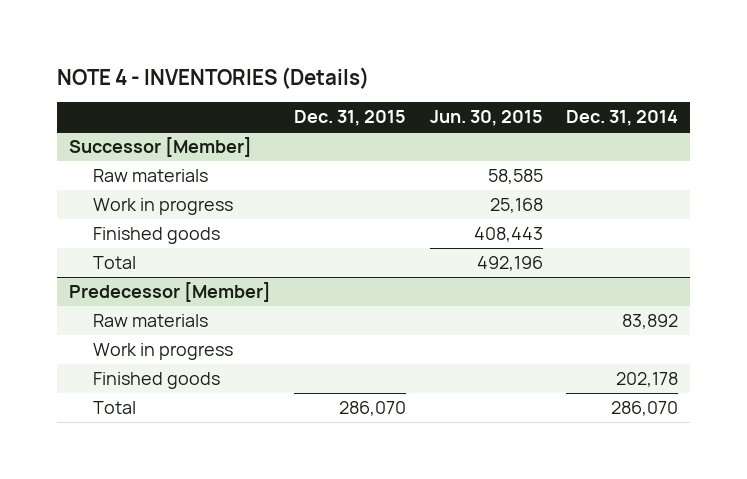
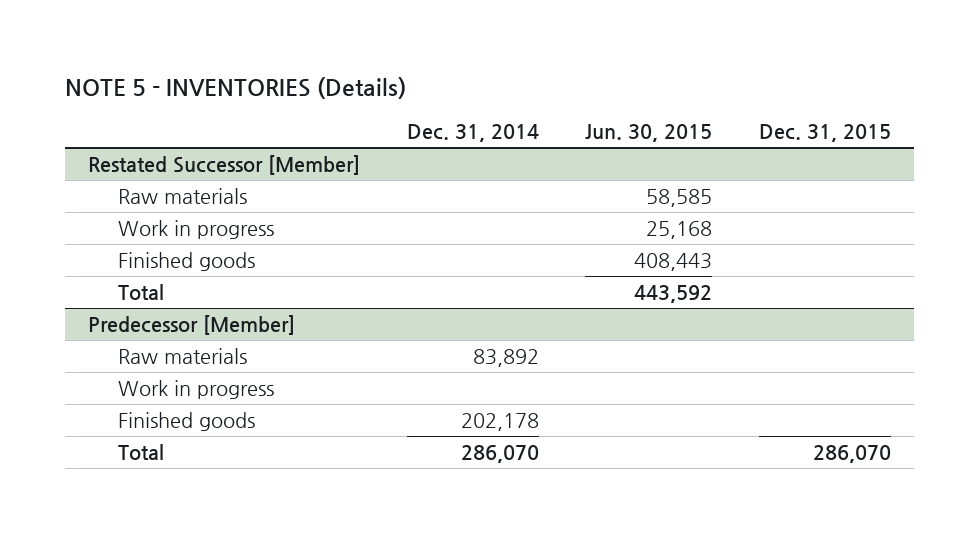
- NOTE 4 - INVENTORIES (Details)
+ NOTE 5 - INVENTORIES (Details)
- | Dec. 31, 2015 | Jun. 30, 2015 | Dec. 31, 2014
+ | Dec. 31, 2014 | Jun. 30, 2015 | Dec. 31, 2015
- Successor [Member]
+ Restated Successor [Member]
- Total | | 492,196 |
+ Total | | 443,592 |

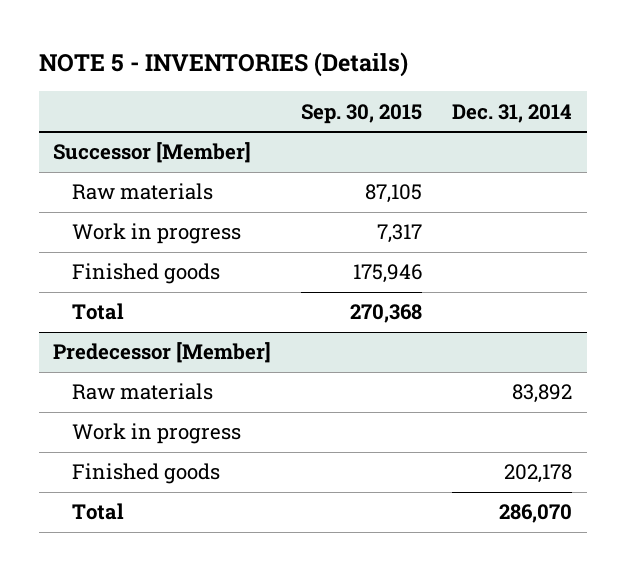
- | Dec. 31, 2014 | Jun. 30, 2015 | Dec. 31, 2015
+ | Sep. 30, 2015 | Dec. 31, 2014
- Restated Successor [Member]
+ Successor [Member]

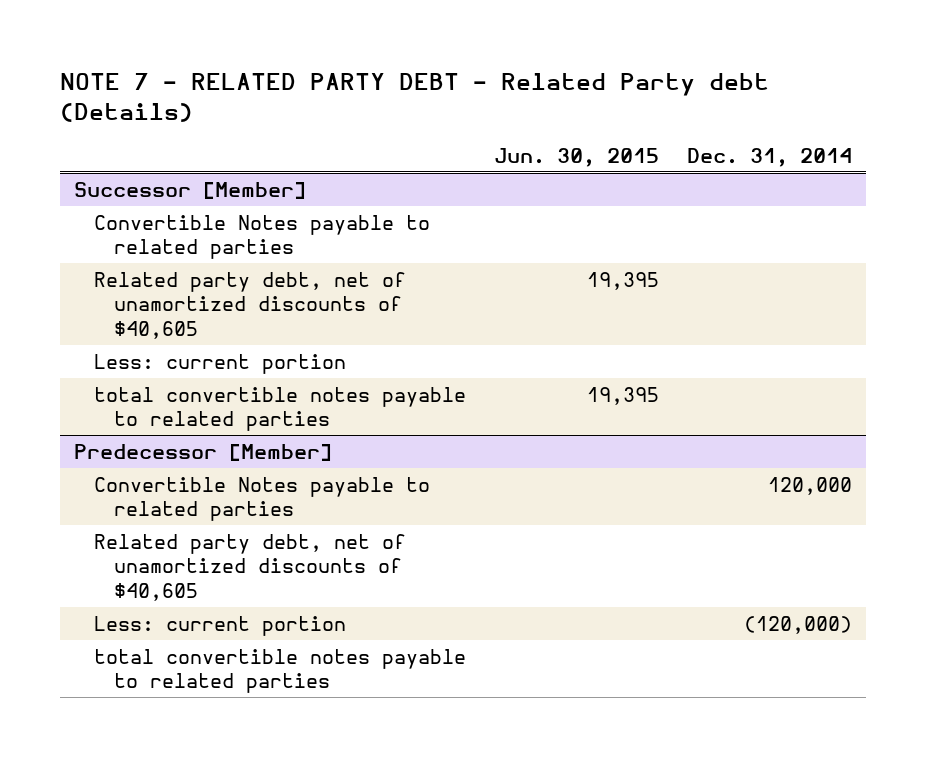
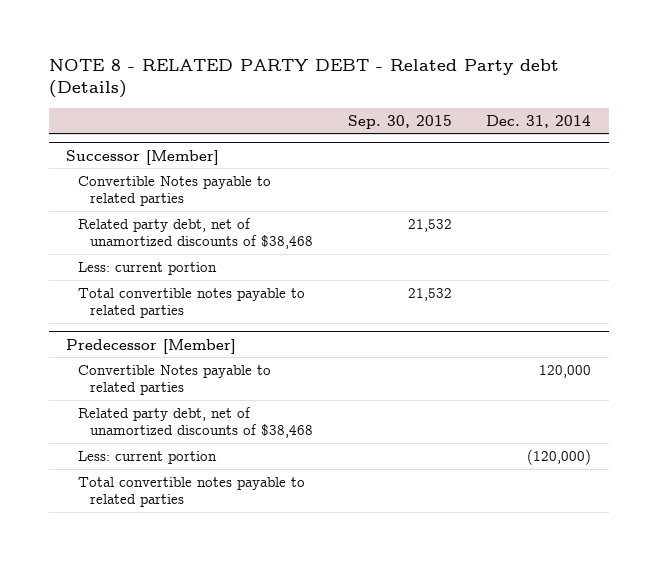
- NOTE 7 - RELATED PARTY DEBT - Related Party debt (Details)
+ NOTE 8 - RELATED PARTY DEBT - Related Party debt (Details)
- | Jun. 30, 2015 | Dec. 31, 2014
+ | Sep. 30, 2015 | Dec. 31, 2014
@ Successor [Member]
- Related party debt, net of unamortized discounts of $40,605 | 19,395 |
+ Related party debt, net of unamortized discounts of $38,468 | 21,532 |
- total convertible notes payable to related parties | 19,395 |
+ Total convertible notes payable to related parties | 21,532 |
@ Predecessor [Member]
- Related party debt, net of unamortized discounts of $40,605
+ Related party debt, net of unamortized discounts of $38,468
- total convertible notes payable to related parties
+ Total convertible notes payable to related parties

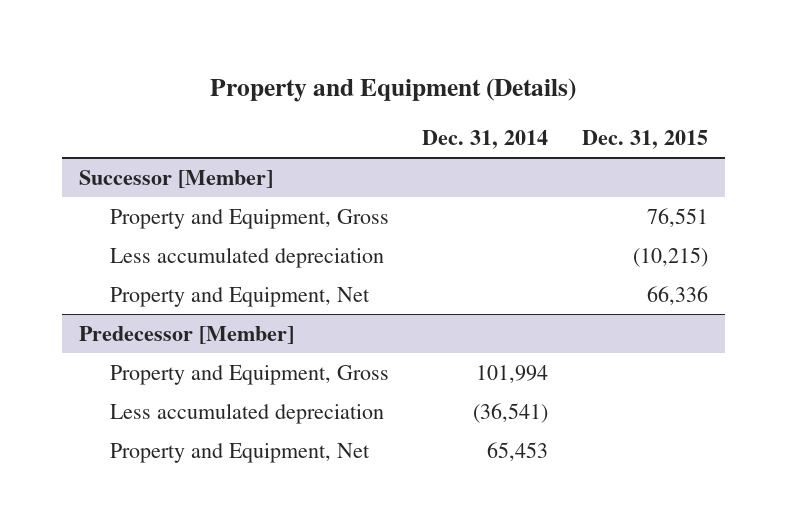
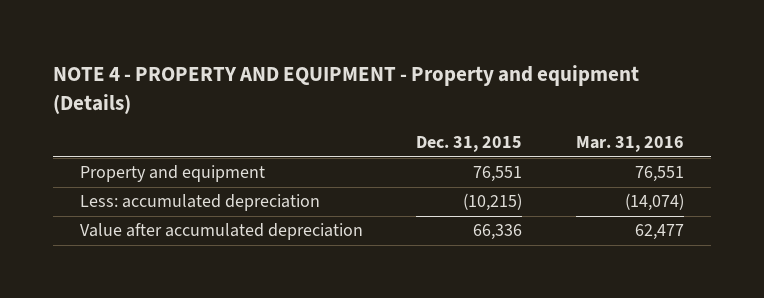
- Property and Equipment (Details)
+ NOTE 4 - PROPERTY AND EQUIPMENT - Property and equipment (Details)
- | Dec. 31, 2014 | Dec. 31, 2015
+ | Dec. 31, 2015 | Mar. 31, 2016
- Successor [Member]
- Property and Equipment, Gross | | 76,551
- Less accumulated depreciation | | (10,215)
- Property and Equipment, Net | | 66,336
- Predecessor [Member]
- Property and Equipment, Gross | 101,994 |
- Less accumulated depreciation | (36,541) |
- Property and Equipment, Net | 65,453 |
+ Property and equipment | 76,551 | 76,551
+ Less: accumulated depreciation | (10,215) | (14,074)
+ Value after accumulated depreciation | 66,336 | 62,477

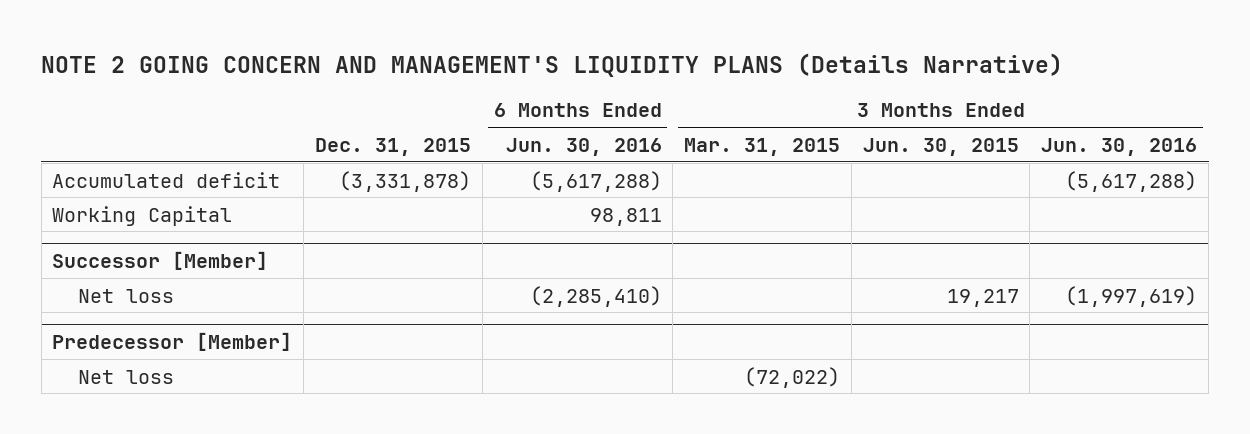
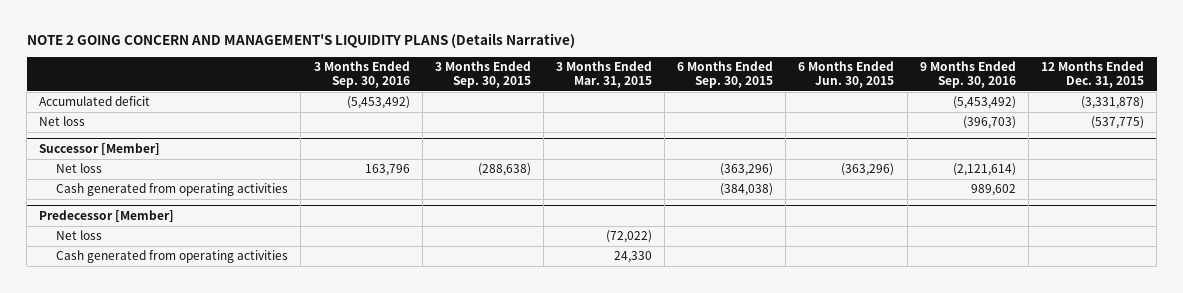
- | Dec. 31, 2015 | 6 Months Ended Jun. 30, 2016 | 3 Months Ended Mar. 31, 2015 | 3 Months Ended Jun. 30, 2015 | 3 Months Ended Jun. 30, 2016
+ | 3 Months Ended Sep. 30, 2016 | 3 Months Ended Sep. 30, 2015 | 3 Months Ended Mar. 31, 2015 | 6 Months Ended Sep. 30, 2015 | 6 Months Ended Jun. 30, 2015 | 9 Months Ended Sep. 30, 2016 | 12 Months Ended Dec. 31, 2015
- Working Capital | | 98,811 | | |
+ Net loss | | | | | | (396,703) | (537,775)
@ Successor [Member]
+ Cash generated from operating activities | | | | (384,038) | | 989,602 |
@ Predecessor [Member]
+ Cash generated from operating activities | | | 24,330 | | | |

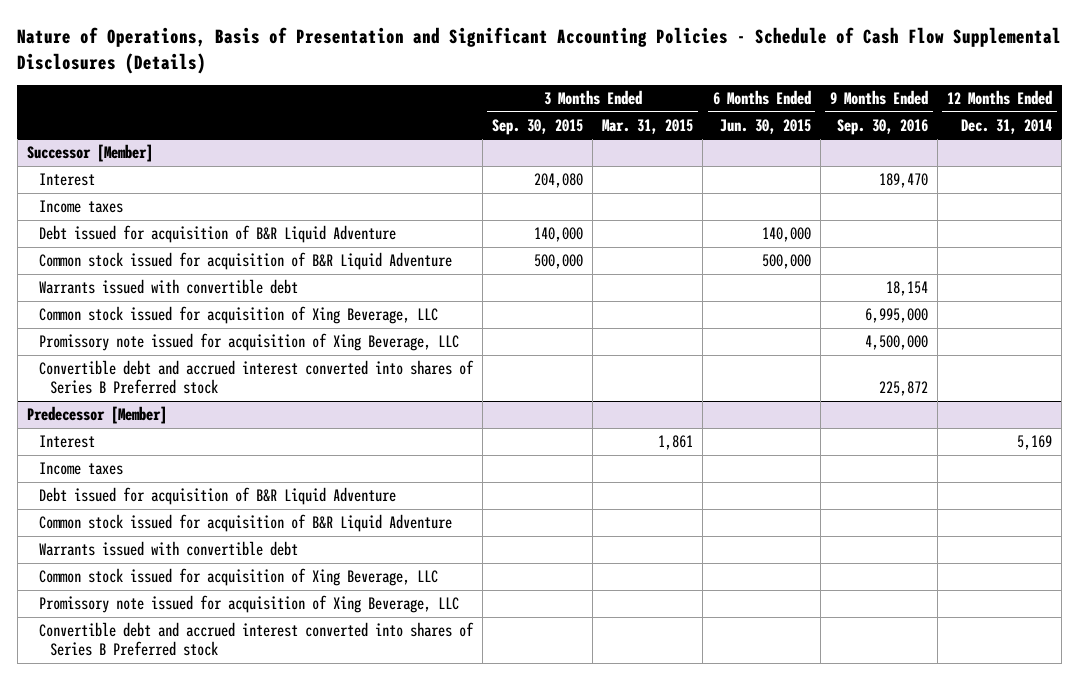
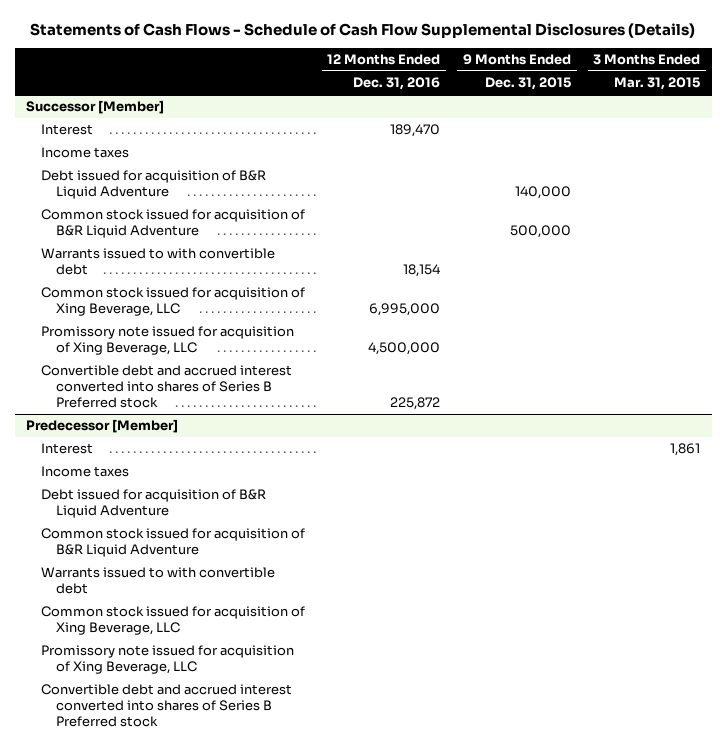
- Nature of Operations, Basis of Presentation and Significant Accounting Policies - Schedule of Cash Flow Supplemental Disclosures (Details)
+ Statements of Cash Flows - Schedule of Cash Flow Supplemental Disclosures (Details)
- | 3 Months Ended Sep. 30, 2015 | 3 Months Ended Mar. 31, 2015 | 6 Months Ended Jun. 30, 2015 | 9 Months Ended Sep. 30, 2016 | 12 Months Ended Dec. 31, 2014
+ | 12 Months Ended Dec. 31, 2016 | 9 Months Ended Dec. 31, 2015 | 3 Months Ended Mar. 31, 2015
@ Successor [Member]
- Warrants issued with convertible debt | | | | 18,154 |
+ Warrants issued to with convertible debt | 18,154 | |
@ Predecessor [Member]
- Warrants issued with convertible debt
+ Warrants issued to with convertible debt

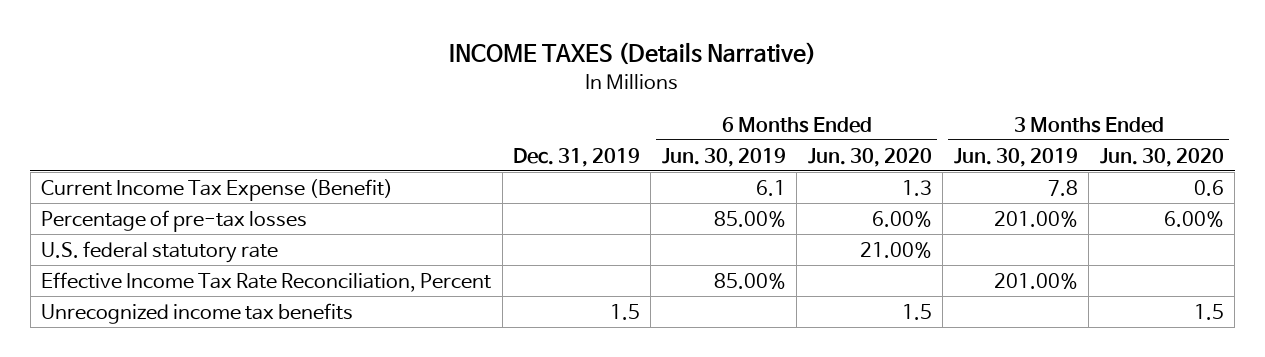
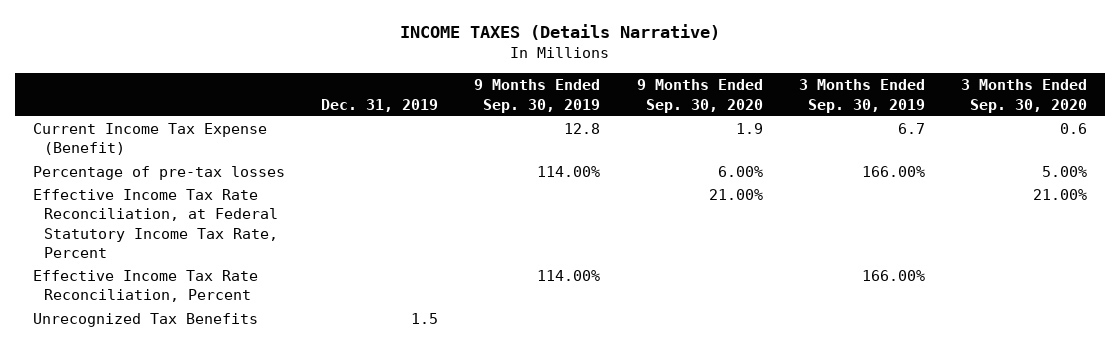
- | Dec. 31, 2019 | 6 Months Ended Jun. 30, 2019 | 6 Months Ended Jun. 30, 2020 | 3 Months Ended Jun. 30, 2019 | 3 Months Ended Jun. 30, 2020
+ | Dec. 31, 2019 | 9 Months Ended Sep. 30, 2019 | 9 Months Ended Sep. 30, 2020 | 3 Months Ended Sep. 30, 2019 | 3 Months Ended Sep. 30, 2020
- U.S. federal statutory rate | | | 21.00% | |
+ Effective Income Tax Rate Reconciliation, at Federal Statutory Income Tax Rate, Percent | | | 21.00% | | 21.00%
- Unrecognized income tax benefits | 1.5 | | 1.5 | | 1.5
+ Unrecognized Tax Benefits | 1.5 | | | |

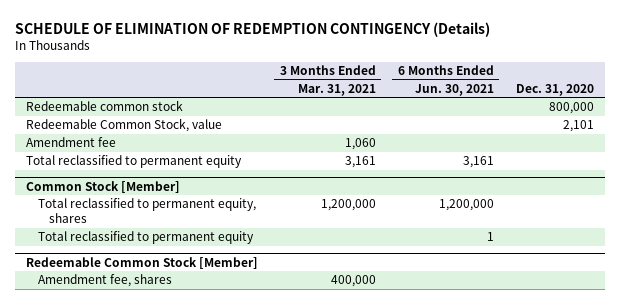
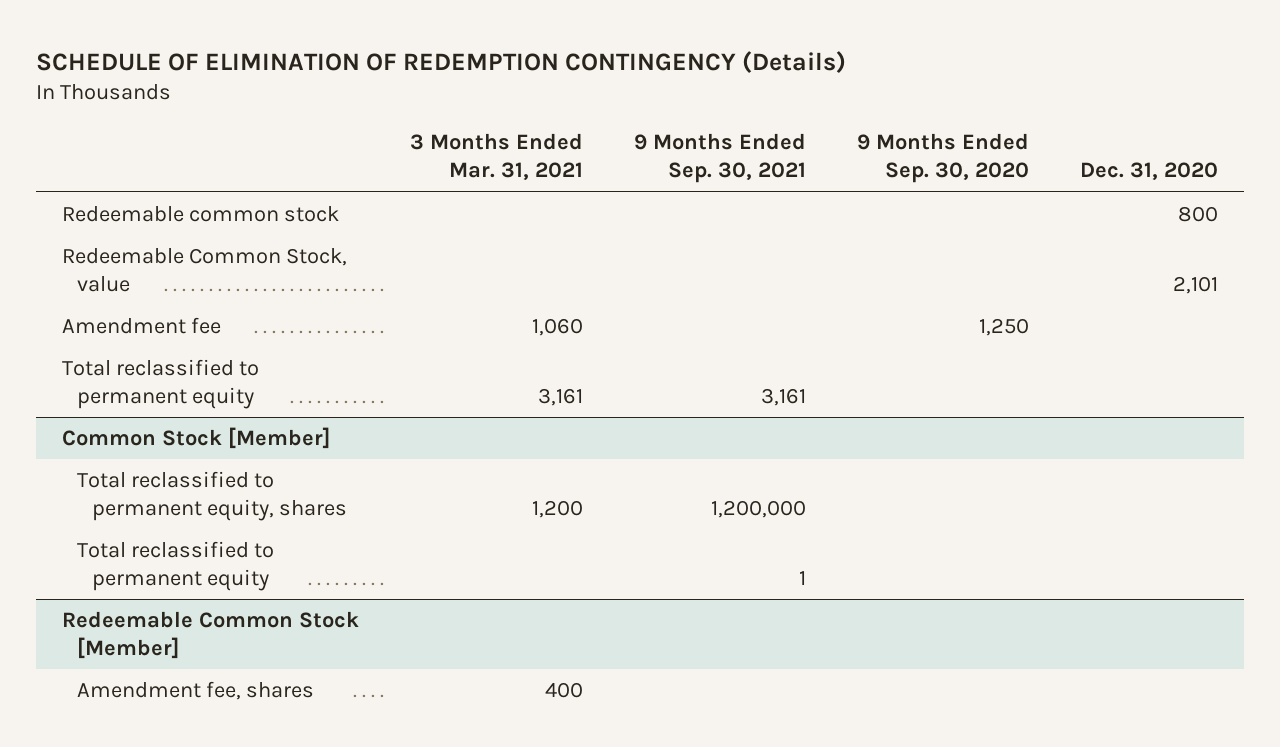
- | 3 Months Ended Mar. 31, 2021 | 6 Months Ended Jun. 30, 2021 | Dec. 31, 2020
+ | 3 Months Ended Mar. 31, 2021 | 9 Months Ended Sep. 30, 2021 | 9 Months Ended Sep. 30, 2020 | Dec. 31, 2020
- Redeemable common stock | | | 800,000
+ Redeemable common stock | | | | 800
@ Common Stock [Member]
- Total reclassified to permanent equity, shares | 1,200,000 | 1,200,000 |
+ Total reclassified to permanent equity, shares | 1,200 | 1,200,000 | |
@ Redeemable Common Stock [Member]
- Amendment fee, shares | 400,000 | |
+ Amendment fee, shares | 400 | | |

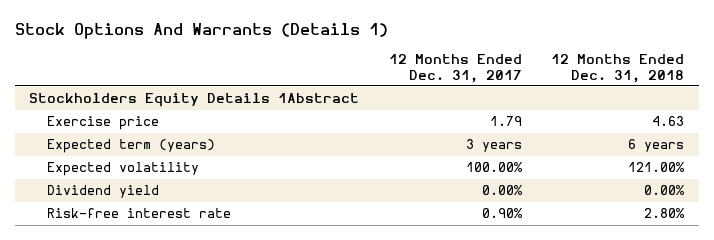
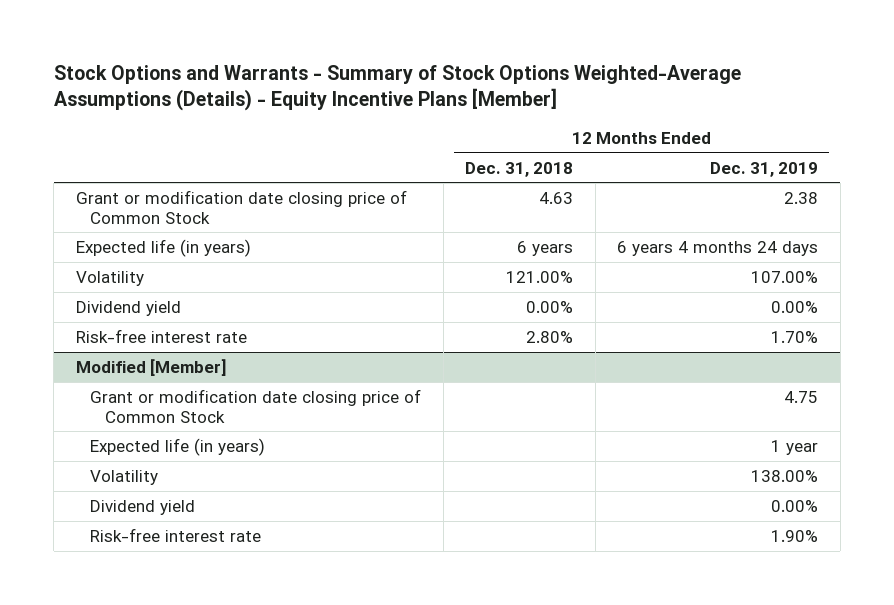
- Stock Options And Warrants (Details 1)
+ Stock Options and Warrants - Summary of Stock Options Weighted-Average Assumptions (Details) - Equity Incentive Plans [Member]
- | 12 Months Ended Dec. 31, 2017 | 12 Months Ended Dec. 31, 2018
+ | 12 Months Ended Dec. 31, 2018 | 12 Months Ended Dec. 31, 2019
- Stockholders Equity Details 1Abstract
- Exercise price | 1.79 | 4.63
- Expected term (years) | 3 years | 6 years
- Expected volatility | 100.00% | 121.00%
+ Grant or modification date closing price of Common Stock | 4.63 | 2.38
+ Expected life (in years) | 6 years | 6 years 4 months 24 days
+ Volatility | 121.00% | 107.00%
+ Modified [Member]
+ Grant or modification date closing price of Common Stock | | 4.75
+ Expected life (in years) | | 1 year
+ Volatility | | 138.00%
+ Dividend yield | | 0.00%
+ Risk-free interest rate | | 1.90%

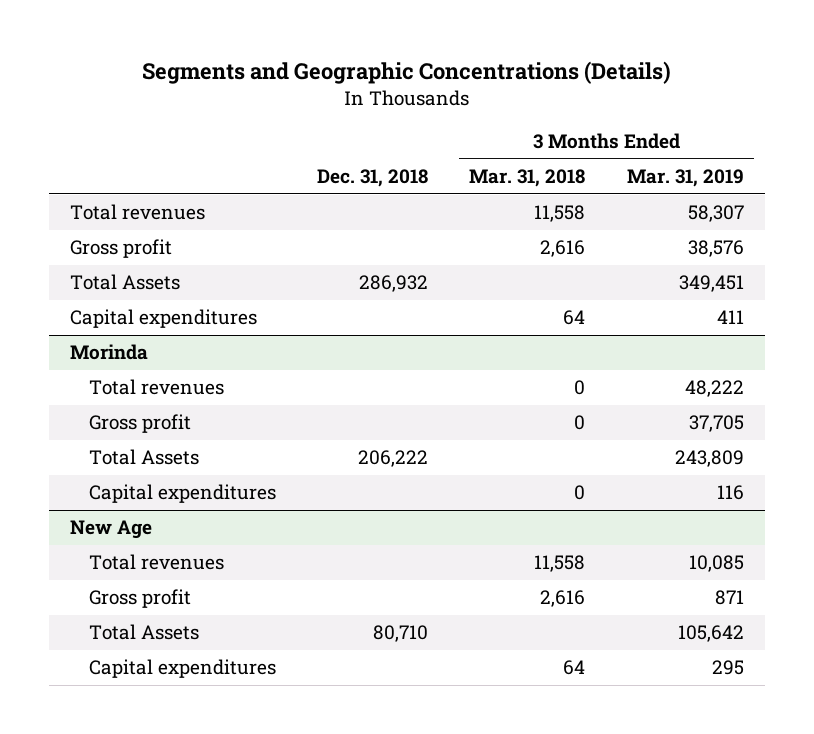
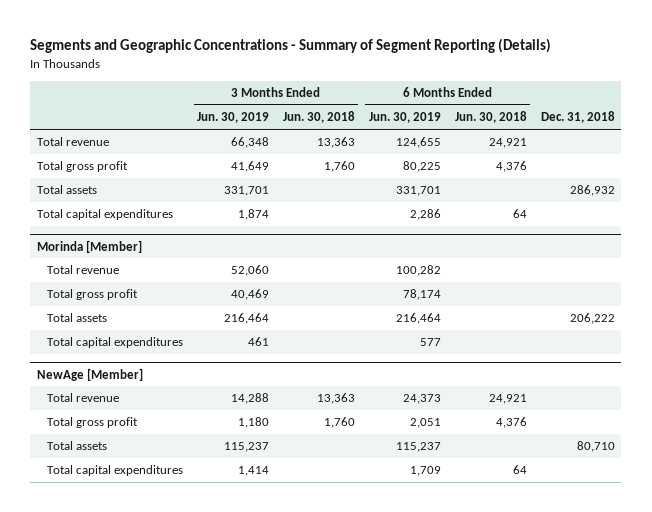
- Segments and Geographic Concentrations (Details)
+ Segments and Geographic Concentrations - Summary of Segment Reporting (Details)
- | Dec. 31, 2018 | 3 Months Ended Mar. 31, 2018 | 3 Months Ended Mar. 31, 2019
+ | 3 Months Ended Jun. 30, 2019 | 3 Months Ended Jun. 30, 2018 | 6 Months Ended Jun. 30, 2019 | 6 Months Ended Jun. 30, 2018 | Dec. 31, 2018
- Total revenues | | 11,558 | 58,307
- Gross profit | | 2,616 | 38,576
- Total Assets | 286,932 | | 349,451
- Capital expenditures | | 64 | 411
- Morinda
- Total revenues | | 0 | 48,222
- Gross profit | | 0 | 37,705
- Total Assets | 206,222 | | 243,809
- Capital expenditures | | 0 | 116
- New Age
- Total revenues | | 11,558 | 10,085
- Gross profit | | 2,616 | 871
- Total Assets | 80,710 | | 105,642
- Capital expenditures | | 64 | 295
+ Total revenue | 66,348 | 13,363 | 124,655 | 24,921 |
+ Total gross profit | 41,649 | 1,760 | 80,225 | 4,376 |
+ Total assets | 331,701 | | 331,701 | | 286,932
+ Total capital expenditures | 1,874 | | 2,286 | 64 |
+ Morinda [Member]
+ Total revenue | 52,060 | | 100,282 | |
+ Total gross profit | 40,469 | | 78,174 | |
+ Total assets | 216,464 | | 216,464 | | 206,222
+ Total capital expenditures | 461 | | 577 | |
+ NewAge [Member]
+ Total revenue | 14,288 | 13,363 | 24,373 | 24,921 |
+ Total gross profit | 1,180 | 1,760 | 2,051 | 4,376 |
+ Total assets | 115,237 | | 115,237 | | 80,710
+ Total capital expenditures | 1,414 | | 1,709 | 64 |

